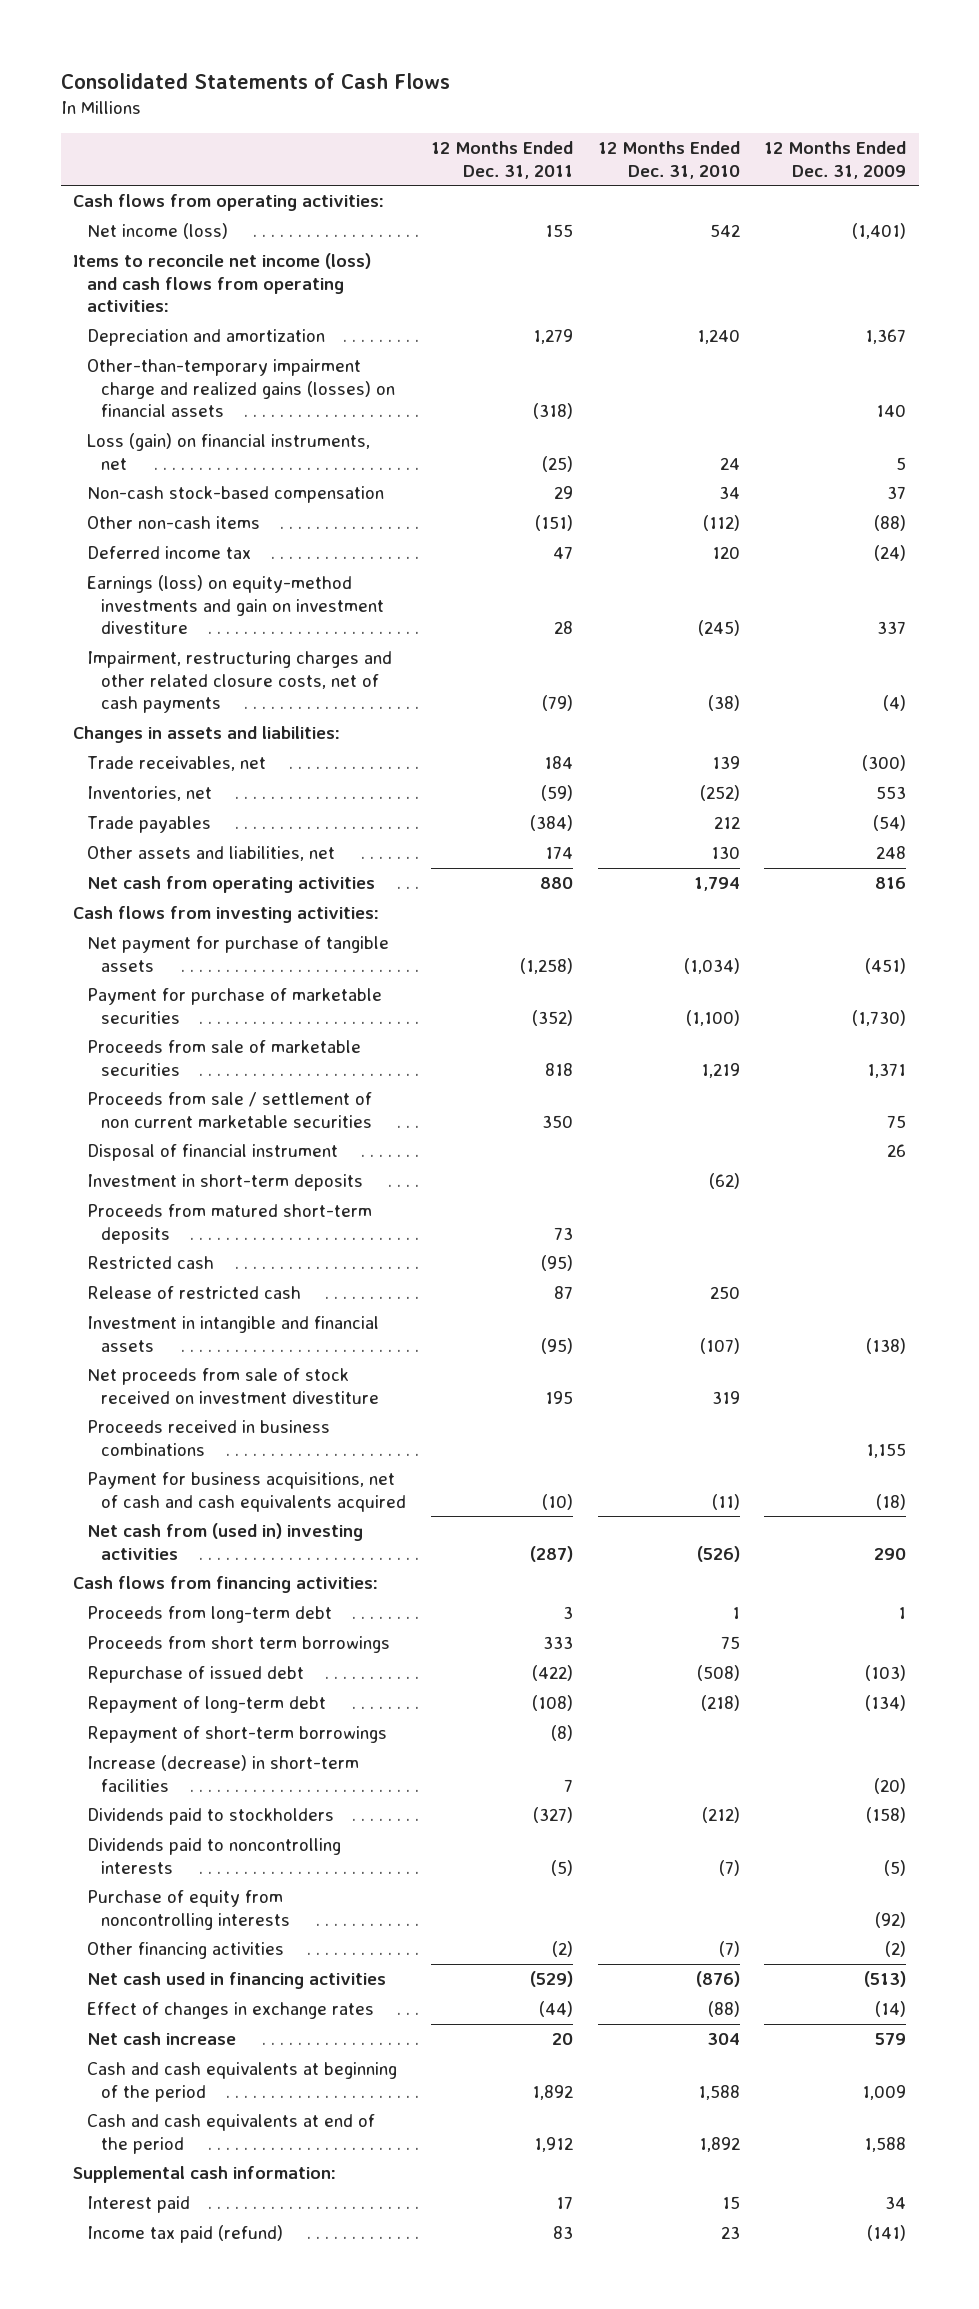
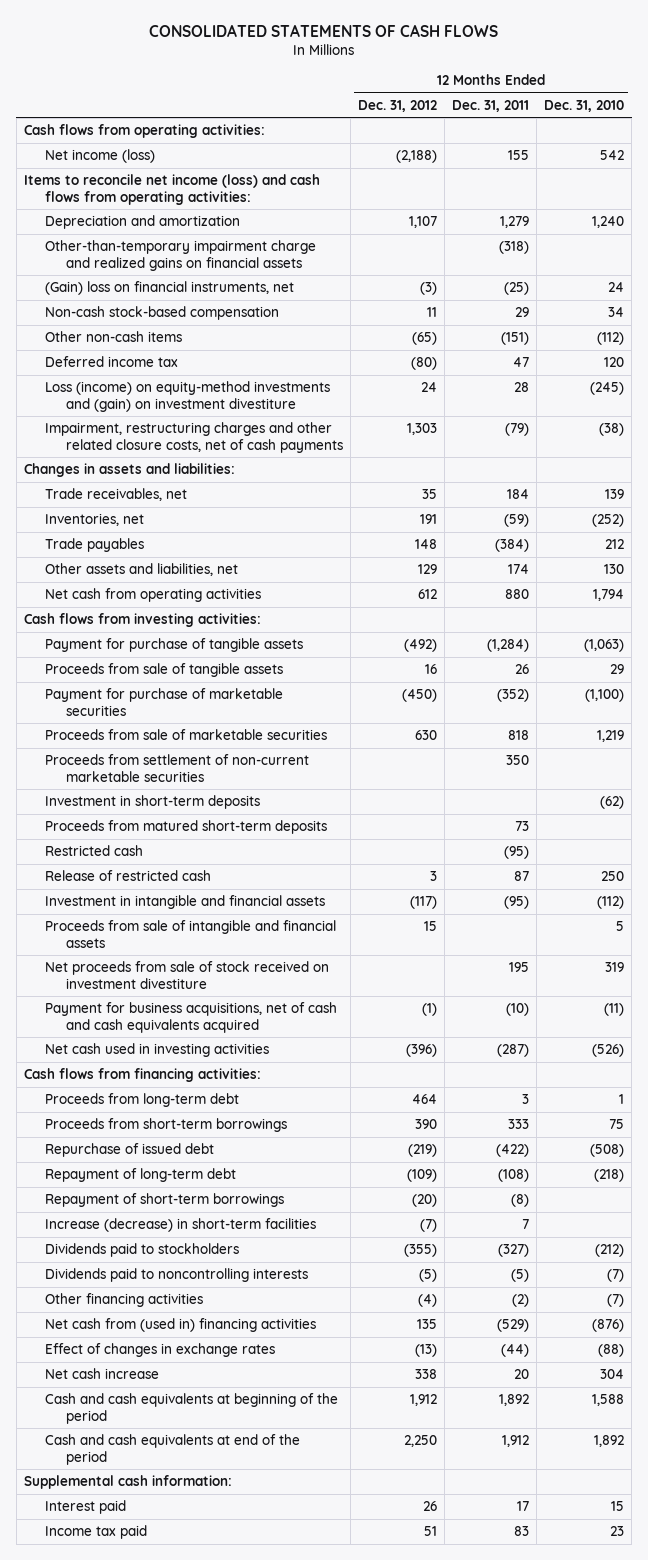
- Consolidated Statements of Cash Flows
+ CONSOLIDATED STATEMENTS OF CASH FLOWS
- | 12 Months Ended Dec. 31, 2011 | 12 Months Ended Dec. 31, 2010 | 12 Months Ended Dec. 31, 2009
+ | 12 Months Ended Dec. 31, 2012 | 12 Months Ended Dec. 31, 2011 | 12 Months Ended Dec. 31, 2010
- Other-than-temporary impairment charge and realized gains (losses) on financial assets | (318) | | 140
- Loss (gain) on financial instruments, net | (25) | 24 | 5
+ Other-than-temporary impairment charge and realized gains on financial assets | | (318) |
+ (Gain) loss on financial instruments, net | (3) | (25) | 24
- Earnings (loss) on equity-method investments and gain on investment divestiture | 28 | (245) | 337
+ Loss (income) on equity-method investments and (gain) on investment divestiture | 24 | 28 | (245)
- Net payment for purchase of tangible assets | (1,258) | (1,034) | (451)
+ Payment for purchase of tangible assets | (492) | (1,284) | (1,063)
+ Proceeds from sale of tangible assets | 16 | 26 | 29
- Proceeds from sale / settlement of non current marketable securities | 350 | | 75
- Disposal of financial instrument | | | 26
+ Proceeds from settlement of non-current marketable securities | | 350 |
- Investment in intangible and financial assets | (95) | (107) | (138)
+ Investment in intangible and financial assets | (117) | (95) | (112)
+ Proceeds from sale of intangible and financial assets | 15 | | 5
- Proceeds received in business combinations | | | 1,155
- Net cash from (used in) investing activities | (287) | (526) | 290
+ Net cash used in investing activities | (396) | (287) | (526)
- Proceeds from short term borrowings | 333 | 75 |
+ Proceeds from short-term borrowings | 390 | 333 | 75
- Purchase of equity from noncontrolling interests | | | (92)
- Net cash used in financing activities | (529) | (876) | (513)
+ Net cash from (used in) financing activities | 135 | (529) | (876)
- Income tax paid (refund) | 83 | 23 | (141)
+ Income tax paid | 51 | 83 | 23

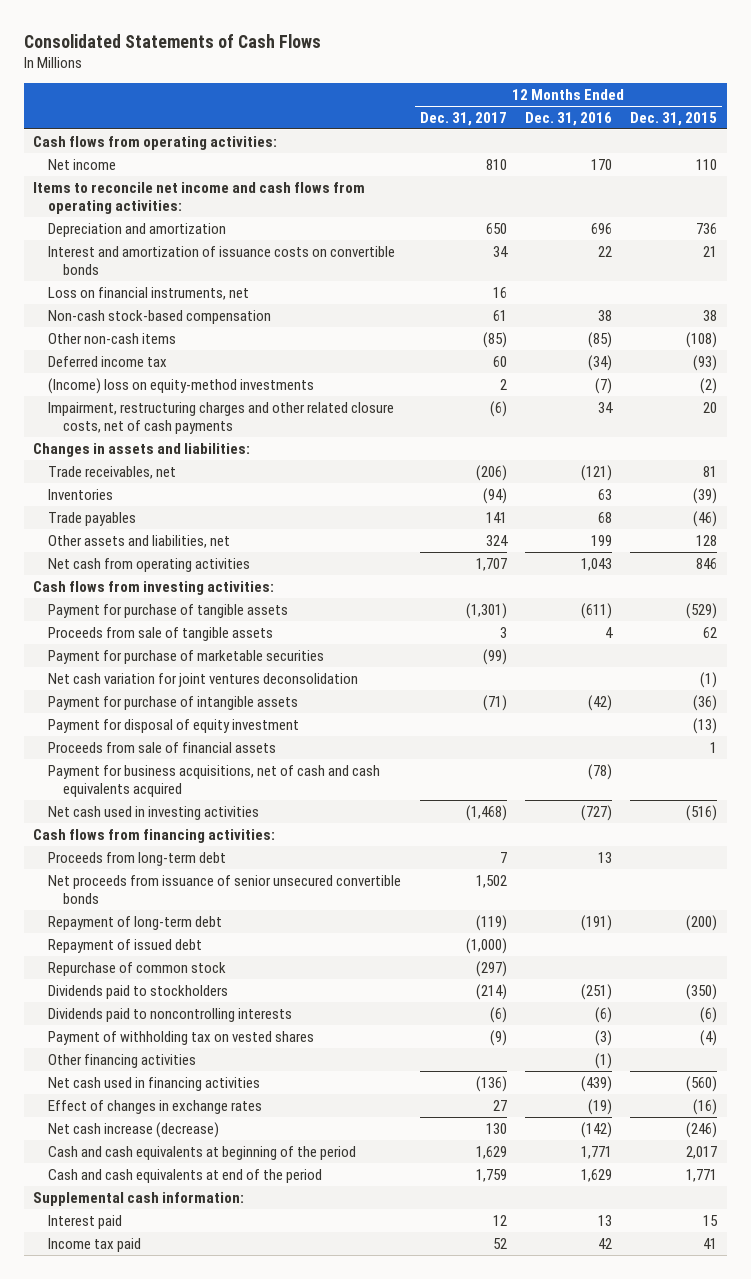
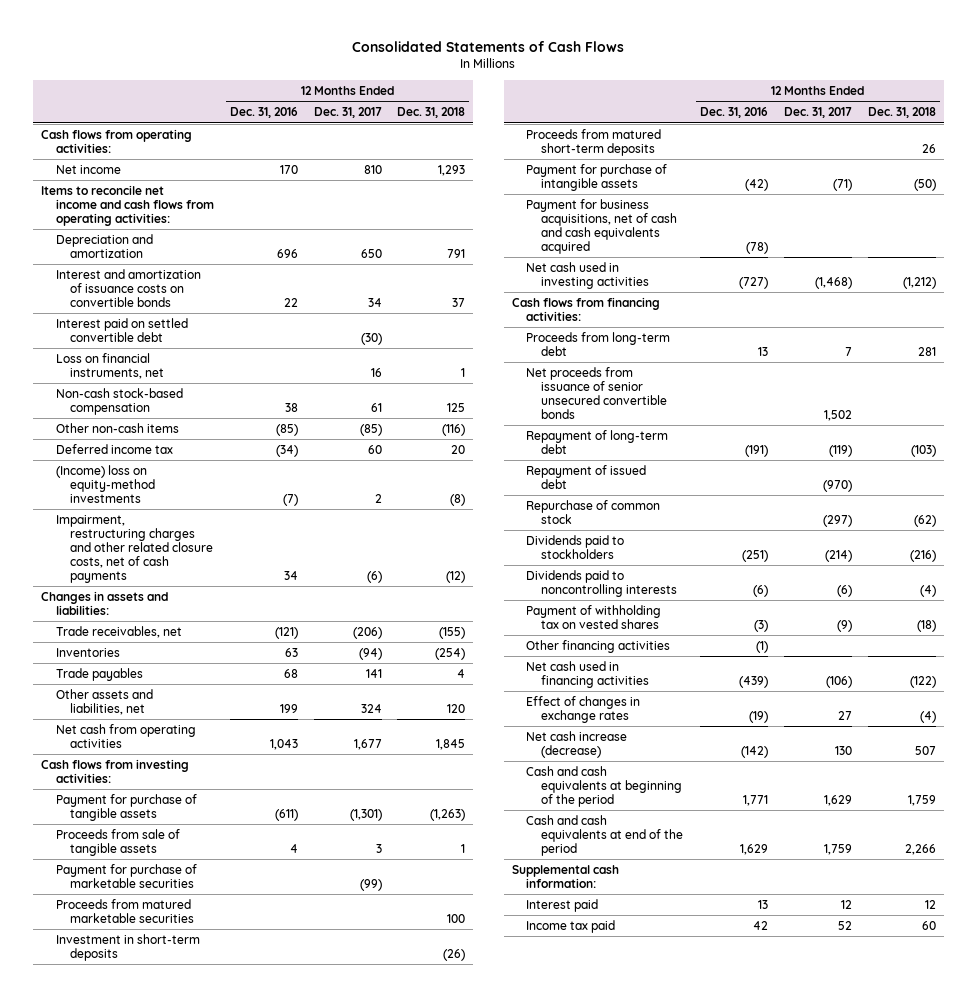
- | 12 Months Ended Dec. 31, 2017 | 12 Months Ended Dec. 31, 2016 | 12 Months Ended Dec. 31, 2015
+ | 12 Months Ended Dec. 31, 2016 | 12 Months Ended Dec. 31, 2017 | 12 Months Ended Dec. 31, 2018
+ Interest paid on settled convertible debt | | (30) |
- Net cash from operating activities | 1,707 | 1,043 | 846
+ Net cash from operating activities | 1,043 | 1,677 | 1,845
- Net cash variation for joint ventures deconsolidation | | | (1)
+ Proceeds from matured marketable securities | | | 100
+ Investment in short-term deposits | | | (26)
+ Proceeds from matured short-term deposits | | | 26
- Payment for disposal of equity investment | | | (13)
- Proceeds from sale of financial assets | | | 1
- Repayment of issued debt | (1,000) | |
+ Repayment of issued debt | | (970) |
- Net cash used in financing activities | (136) | (439) | (560)
+ Net cash used in financing activities | (439) | (106) | (122)

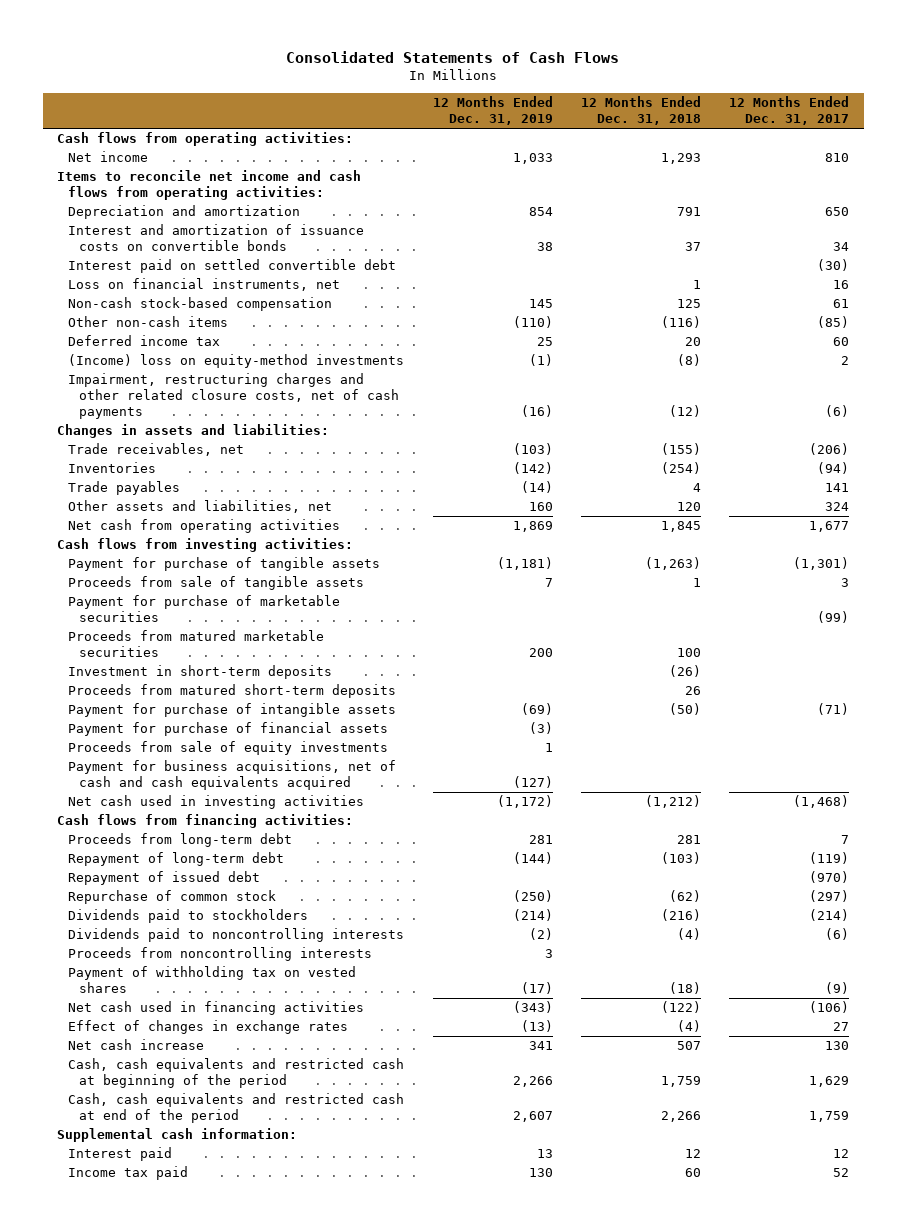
- | 12 Months Ended Dec. 31, 2016 | 12 Months Ended Dec. 31, 2017 | 12 Months Ended Dec. 31, 2018
+ | 12 Months Ended Dec. 31, 2019 | 12 Months Ended Dec. 31, 2018 | 12 Months Ended Dec. 31, 2017
+ Payment for purchase of financial assets | (3) | |
+ Proceeds from sale of equity investments | 1 | |
- Net proceeds from issuance of senior unsecured convertible bonds | | 1,502 |
+ Proceeds from noncontrolling interests | 3 | |
- Other financing activities | (1) | |
- Net cash increase (decrease) | (142) | 130 | 507
- Cash and cash equivalents at beginning of the period | 1,771 | 1,629 | 1,759
- Cash and cash equivalents at end of the period | 1,629 | 1,759 | 2,266
+ Net cash increase | 341 | 507 | 130
+ Cash, cash equivalents and restricted cash at beginning of the period | 2,266 | 1,759 | 1,629
+ Cash, cash equivalents and restricted cash at end of the period | 2,607 | 2,266 | 1,759

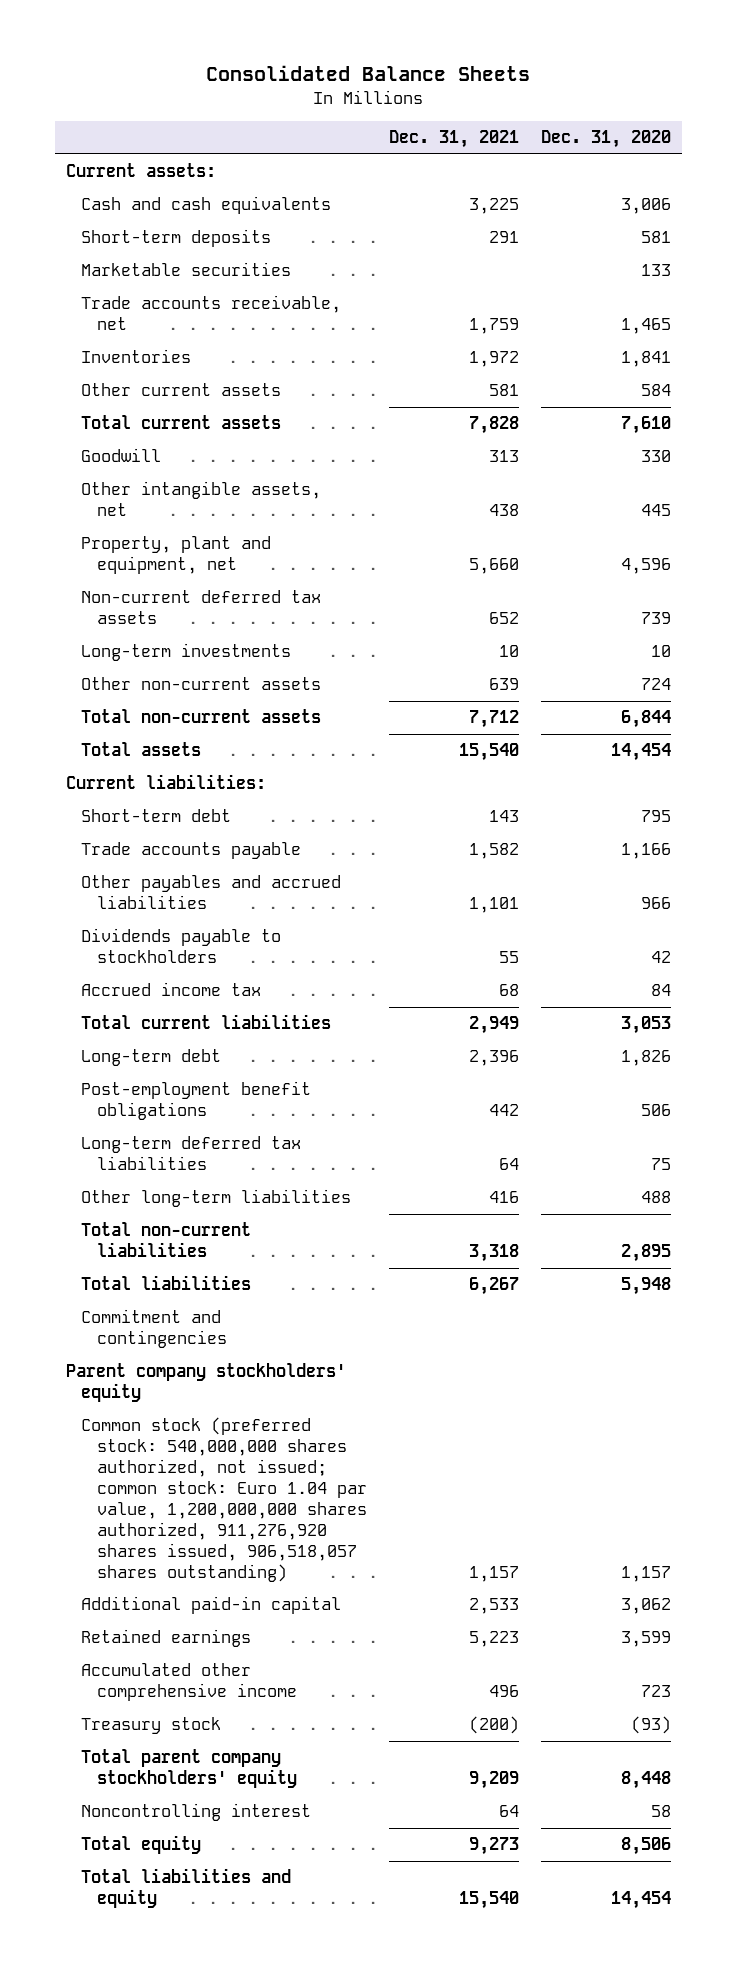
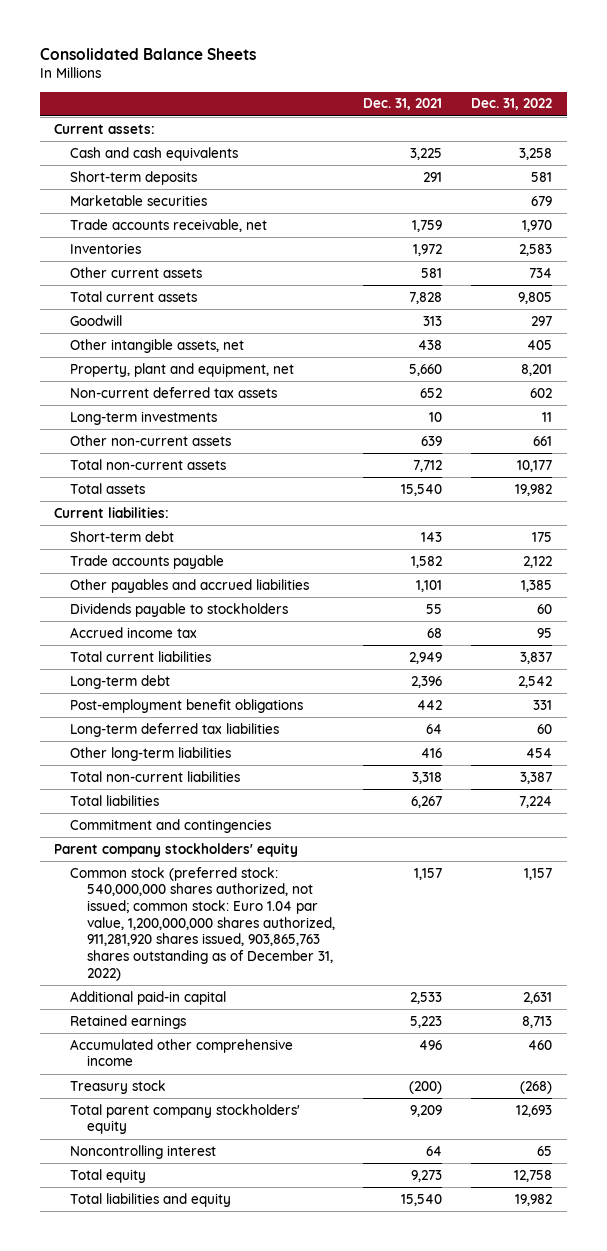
- | Dec. 31, 2021 | Dec. 31, 2020
+ | Dec. 31, 2021 | Dec. 31, 2022
- Common stock (preferred stock: 540,000,000 shares authorized, not issued; common stock: Euro 1.04 par value, 1,200,000,000 shares authorized, 911,276,920 shares issued, 906,518,057 shares outstanding) | 1,157 | 1,157
+ Common stock (preferred stock: 540,000,000 shares authorized, not issued; common stock: Euro 1.04 par value, 1,200,000,000 shares authorized, 911,281,920 shares issued, 903,865,763 shares outstanding as of December 31, 2022) | 1,157 | 1,157

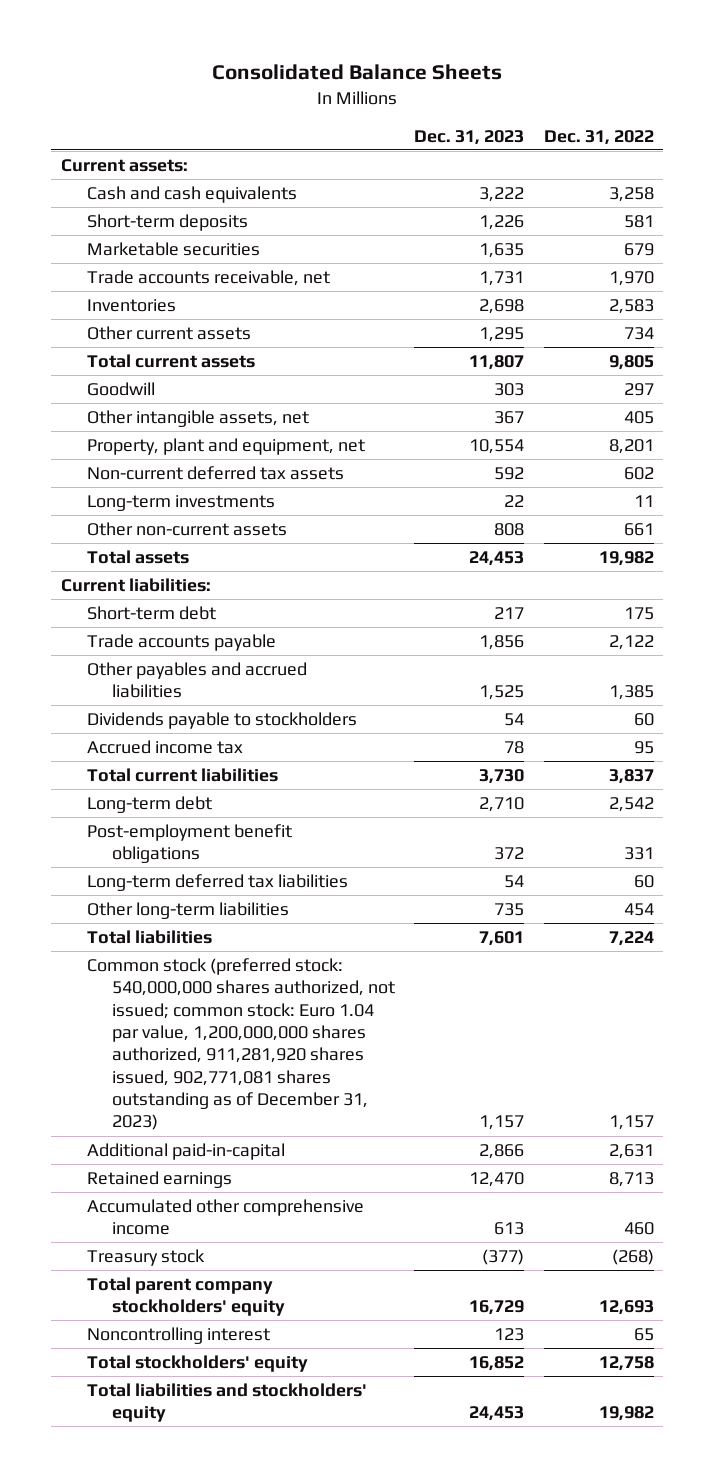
- | Dec. 31, 2021 | Dec. 31, 2022
+ | Dec. 31, 2023 | Dec. 31, 2022
- Total non-current assets | 7,712 | 10,177
- Total non-current liabilities | 3,318 | 3,387
- Commitment and contingencies
- Parent company stockholders' equity
- Common stock (preferred stock: 540,000,000 shares authorized, not issued; common stock: Euro 1.04 par value, 1,200,000,000 shares authorized, 911,281,920 shares issued, 903,865,763 shares outstanding as of December 31, 2022) | 1,157 | 1,157
- Additional paid-in capital | 2,533 | 2,631
+ Common stock (preferred stock: 540,000,000 shares authorized, not issued; common stock: Euro 1.04 par value, 1,200,000,000 shares authorized, 911,281,920 shares issued, 902,771,081 shares outstanding as of December 31, 2023) | 1,157 | 1,157
+ Additional paid-in-capital | 2,866 | 2,631
- Total equity | 9,273 | 12,758
- Total liabilities and equity | 15,540 | 19,982
+ Total stockholders' equity | 16,852 | 12,758
+ Total liabilities and stockholders' equity | 24,453 | 19,982

